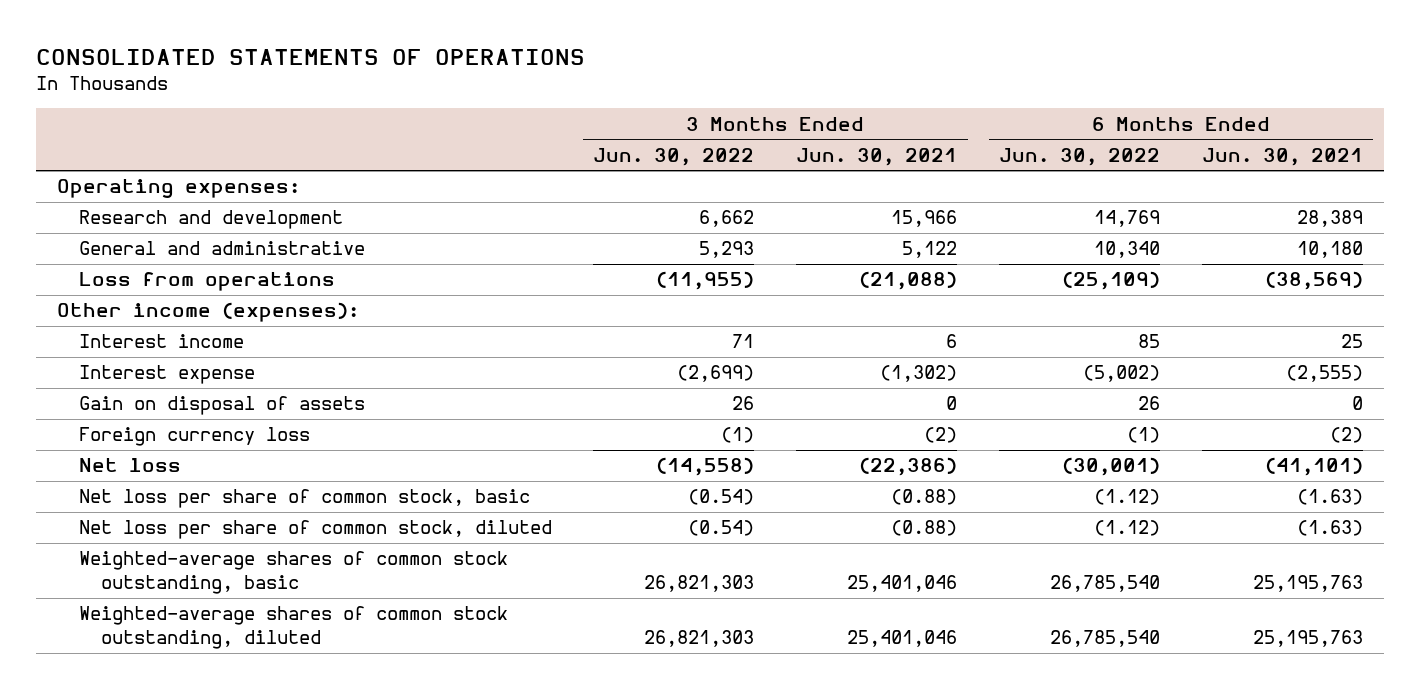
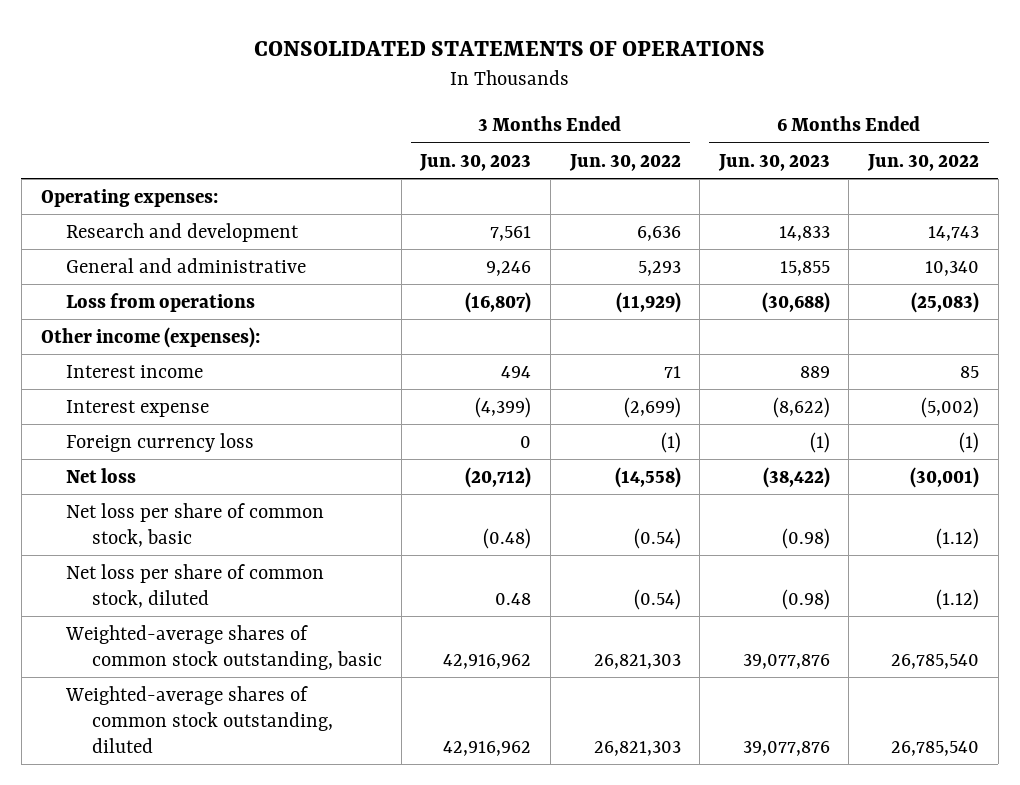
- | 3 Months Ended Jun. 30, 2022 | 3 Months Ended Jun. 30, 2021 | 6 Months Ended Jun. 30, 2022 | 6 Months Ended Jun. 30, 2021
+ | 3 Months Ended Jun. 30, 2023 | 3 Months Ended Jun. 30, 2022 | 6 Months Ended Jun. 30, 2023 | 6 Months Ended Jun. 30, 2022
- Research and development | 6,662 | 15,966 | 14,769 | 28,389
+ Research and development | 7,561 | 6,636 | 14,833 | 14,743
- Loss from operations | (11,955) | (21,088) | (25,109) | (38,569)
+ Loss from operations | (16,807) | (11,929) | (30,688) | (25,083)
- Gain on disposal of assets | 26 | 0 | 26 | 0

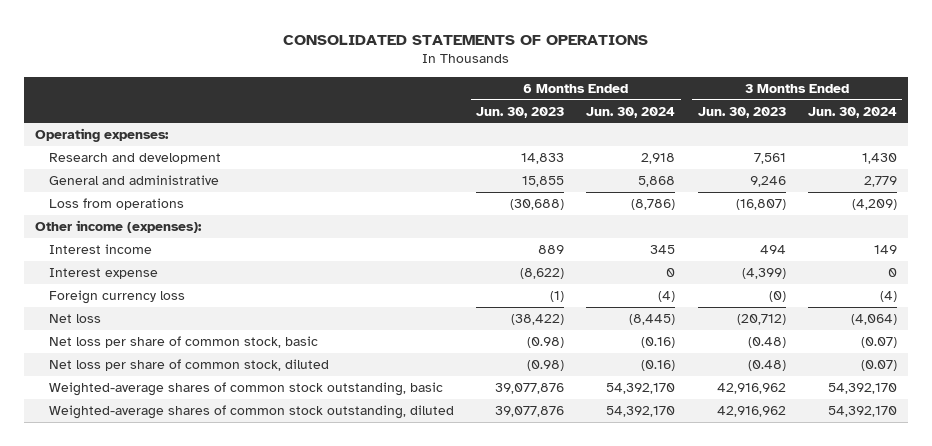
- | 3 Months Ended Jun. 30, 2023 | 3 Months Ended Jun. 30, 2022 | 6 Months Ended Jun. 30, 2023 | 6 Months Ended Jun. 30, 2022
+ | 6 Months Ended Jun. 30, 2023 | 6 Months Ended Jun. 30, 2024 | 3 Months Ended Jun. 30, 2023 | 3 Months Ended Jun. 30, 2024
- Foreign currency loss | 0 | (1) | (1) | (1)
+ Foreign currency loss | (1) | (4) | (0) | (4)
- Net loss per share of common stock, diluted | 0.48 | (0.54) | (0.98) | (1.12)
+ Net loss per share of common stock, diluted | (0.98) | (0.16) | (0.48) | (0.07)

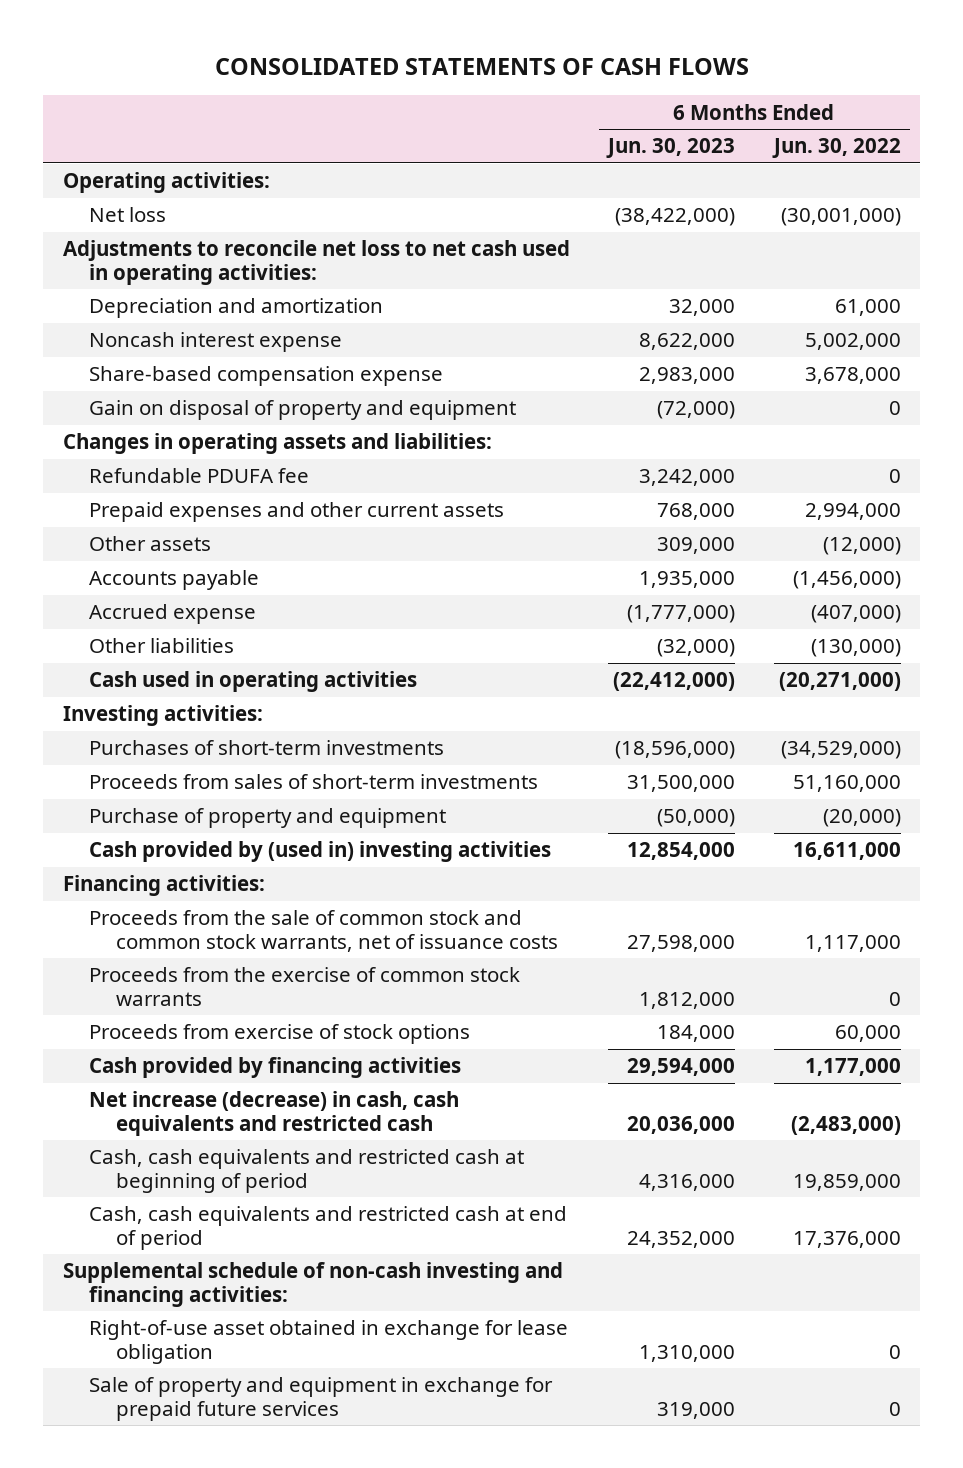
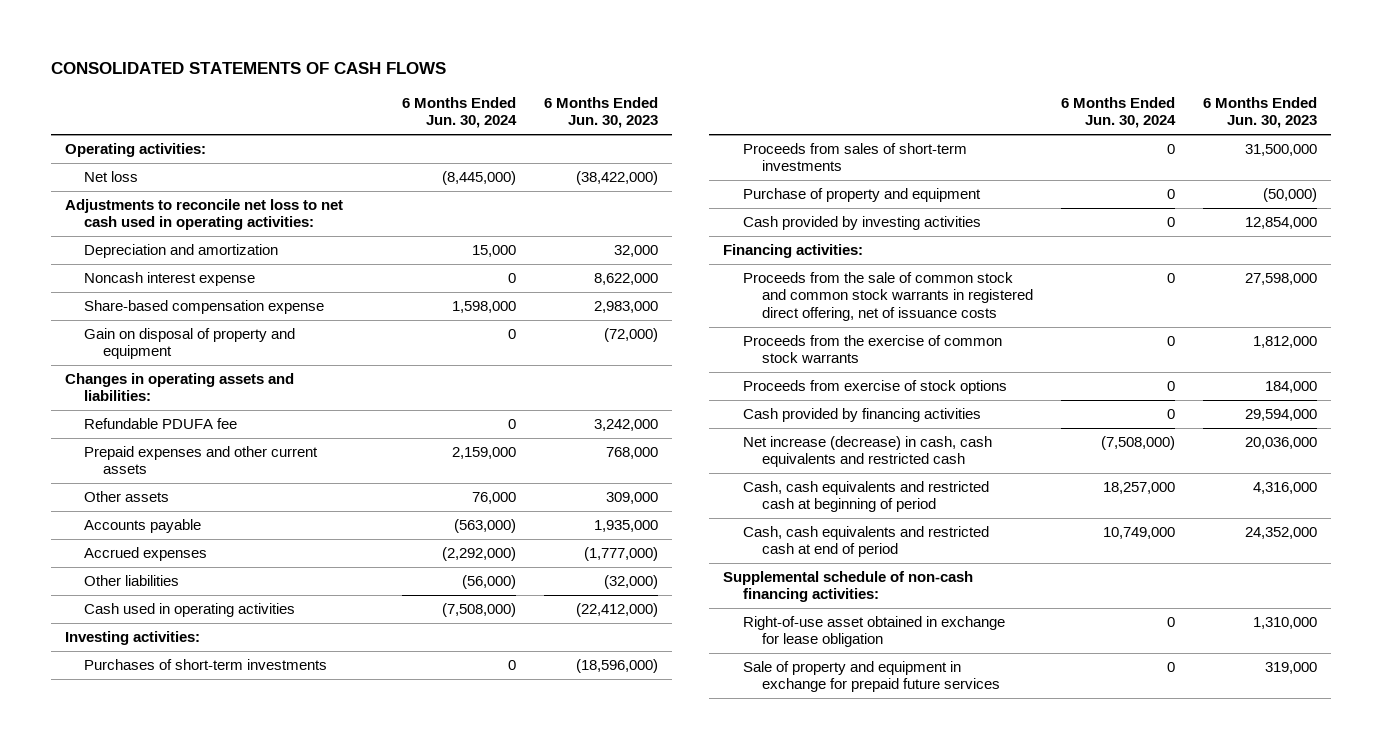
- | 6 Months Ended Jun. 30, 2023 | 6 Months Ended Jun. 30, 2022
+ | 6 Months Ended Jun. 30, 2024 | 6 Months Ended Jun. 30, 2023
- Accrued expense | (1,777,000) | (407,000)
+ Accrued expenses | (2,292,000) | (1,777,000)
- Cash provided by (used in) investing activities | 12,854,000 | 16,611,000
+ Cash provided by investing activities | 0 | 12,854,000
- Proceeds from the sale of common stock and common stock warrants, net of issuance costs | 27,598,000 | 1,117,000
+ Proceeds from the sale of common stock and common stock warrants in registered direct offering, net of issuance costs | 0 | 27,598,000
- Supplemental schedule of non-cash investing and financing activities:
+ Supplemental schedule of non-cash financing activities:

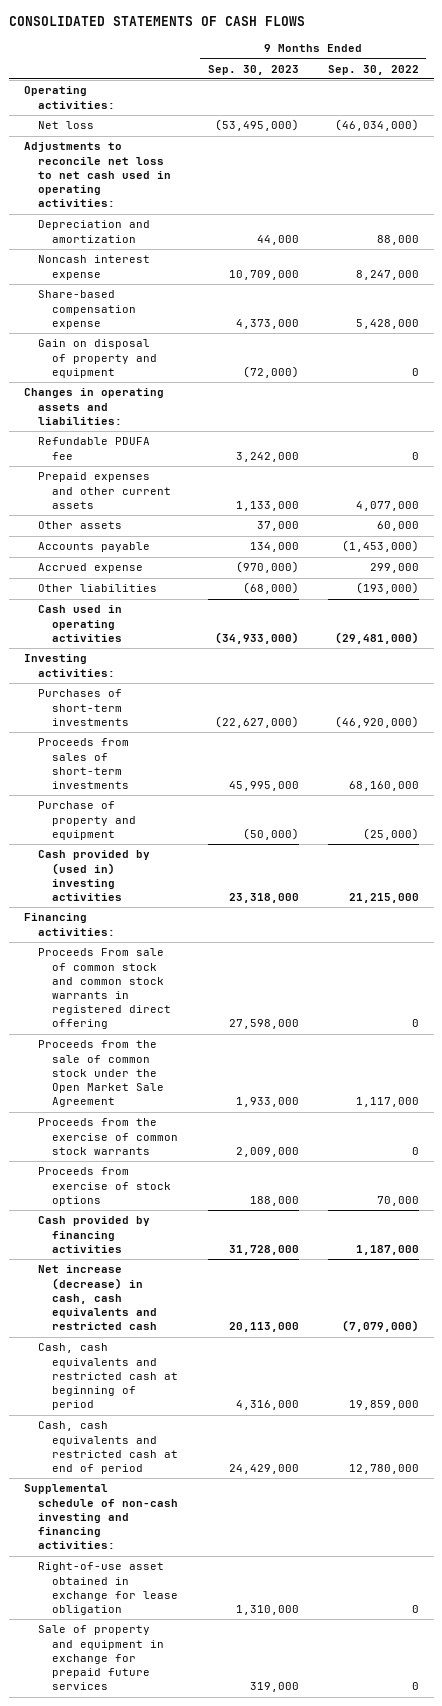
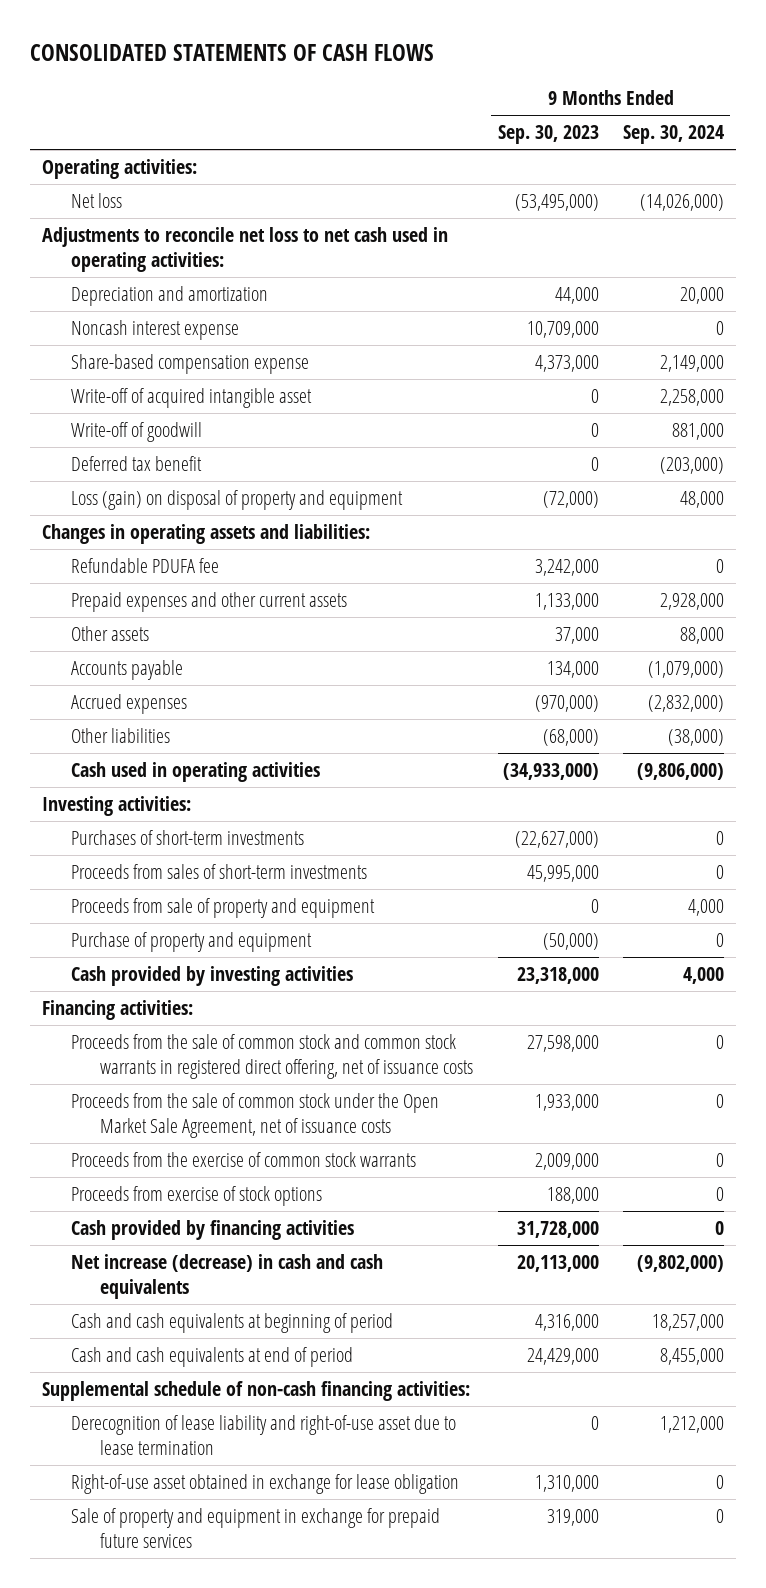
- | 9 Months Ended Sep. 30, 2023 | 9 Months Ended Sep. 30, 2022
+ | 9 Months Ended Sep. 30, 2023 | 9 Months Ended Sep. 30, 2024
- Gain on disposal of property and equipment | (72,000) | 0
+ Write-off of acquired intangible asset | 0 | 2,258,000
+ Write-off of goodwill | 0 | 881,000
+ Deferred tax benefit | 0 | (203,000)
+ Loss (gain) on disposal of property and equipment | (72,000) | 48,000
- Accrued expense | (970,000) | 299,000
+ Accrued expenses | (970,000) | (2,832,000)
+ Proceeds from sale of property and equipment | 0 | 4,000
- Cash provided by (used in) investing activities | 23,318,000 | 21,215,000
+ Cash provided by investing activities | 23,318,000 | 4,000
- Proceeds From sale of common stock and common stock warrants in registered direct offering | 27,598,000 | 0
- Proceeds from the sale of common stock under the Open Market Sale Agreement | 1,933,000 | 1,117,000
+ Proceeds from the sale of common stock and common stock warrants in registered direct offering, net of issuance costs | 27,598,000 | 0
+ Proceeds from the sale of common stock under the Open Market Sale Agreement, net of issuance costs | 1,933,000 | 0
- Net increase (decrease) in cash, cash equivalents and restricted cash | 20,113,000 | (7,079,000)
- Cash, cash equivalents and restricted cash at beginning of period | 4,316,000 | 19,859,000
- Cash, cash equivalents and restricted cash at end of period | 24,429,000 | 12,780,000
- Supplemental schedule of non-cash investing and financing activities:
+ Net increase (decrease) in cash and cash equivalents | 20,113,000 | (9,802,000)
+ Cash and cash equivalents at beginning of period | 4,316,000 | 18,257,000
+ Cash and cash equivalents at end of period | 24,429,000 | 8,455,000
+ Supplemental schedule of non-cash financing activities:
+ Derecognition of lease liability and right-of-use asset due to lease termination | 0 | 1,212,000

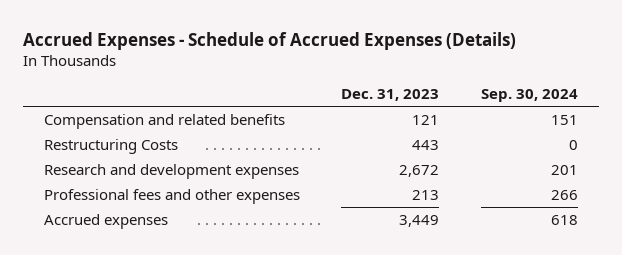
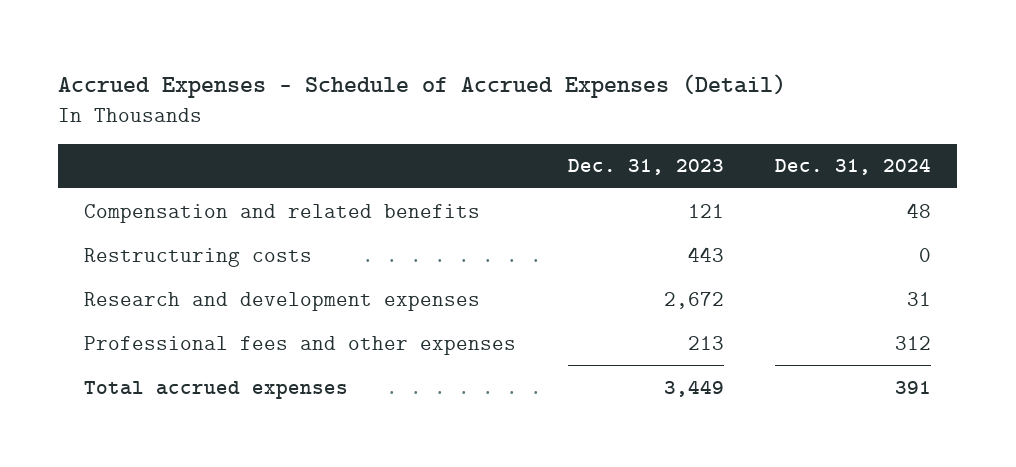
- Accrued Expenses - Schedule of Accrued Expenses (Details)
+ Accrued Expenses - Schedule of Accrued Expenses (Detail)
- | Dec. 31, 2023 | Sep. 30, 2024
+ | Dec. 31, 2023 | Dec. 31, 2024
- Restructuring Costs | 443 | 0
+ Restructuring costs | 443 | 0
- Accrued expenses | 3,449 | 618
+ Total accrued expenses | 3,449 | 391

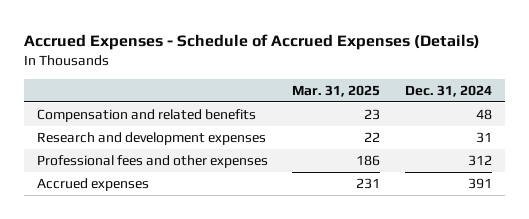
- Accrued Expenses - Schedule of Accrued Expenses (Detail)
+ Accrued Expenses - Schedule of Accrued Expenses (Details)
- | Dec. 31, 2023 | Dec. 31, 2024
+ | Mar. 31, 2025 | Dec. 31, 2024
- Restructuring costs | 443 | 0
- Total accrued expenses | 3,449 | 391
+ Accrued expenses | 231 | 391

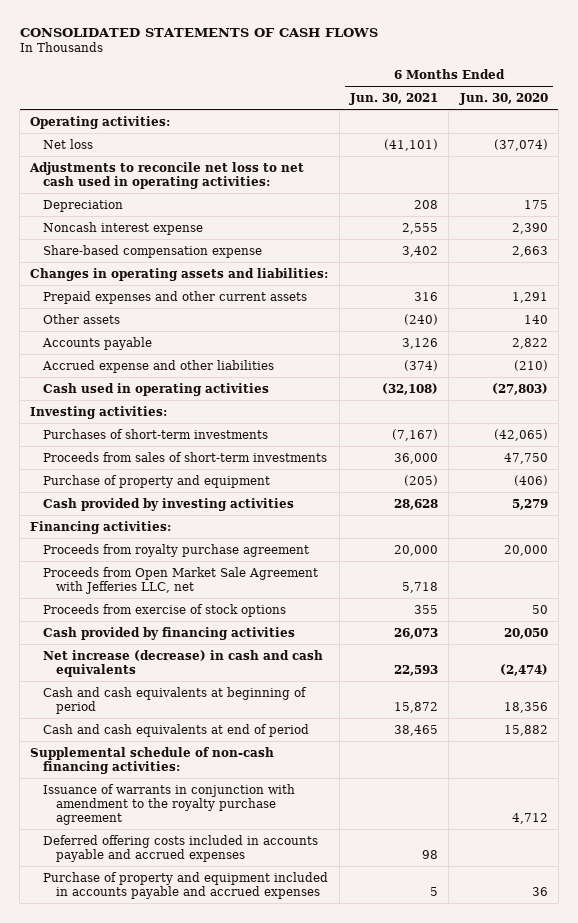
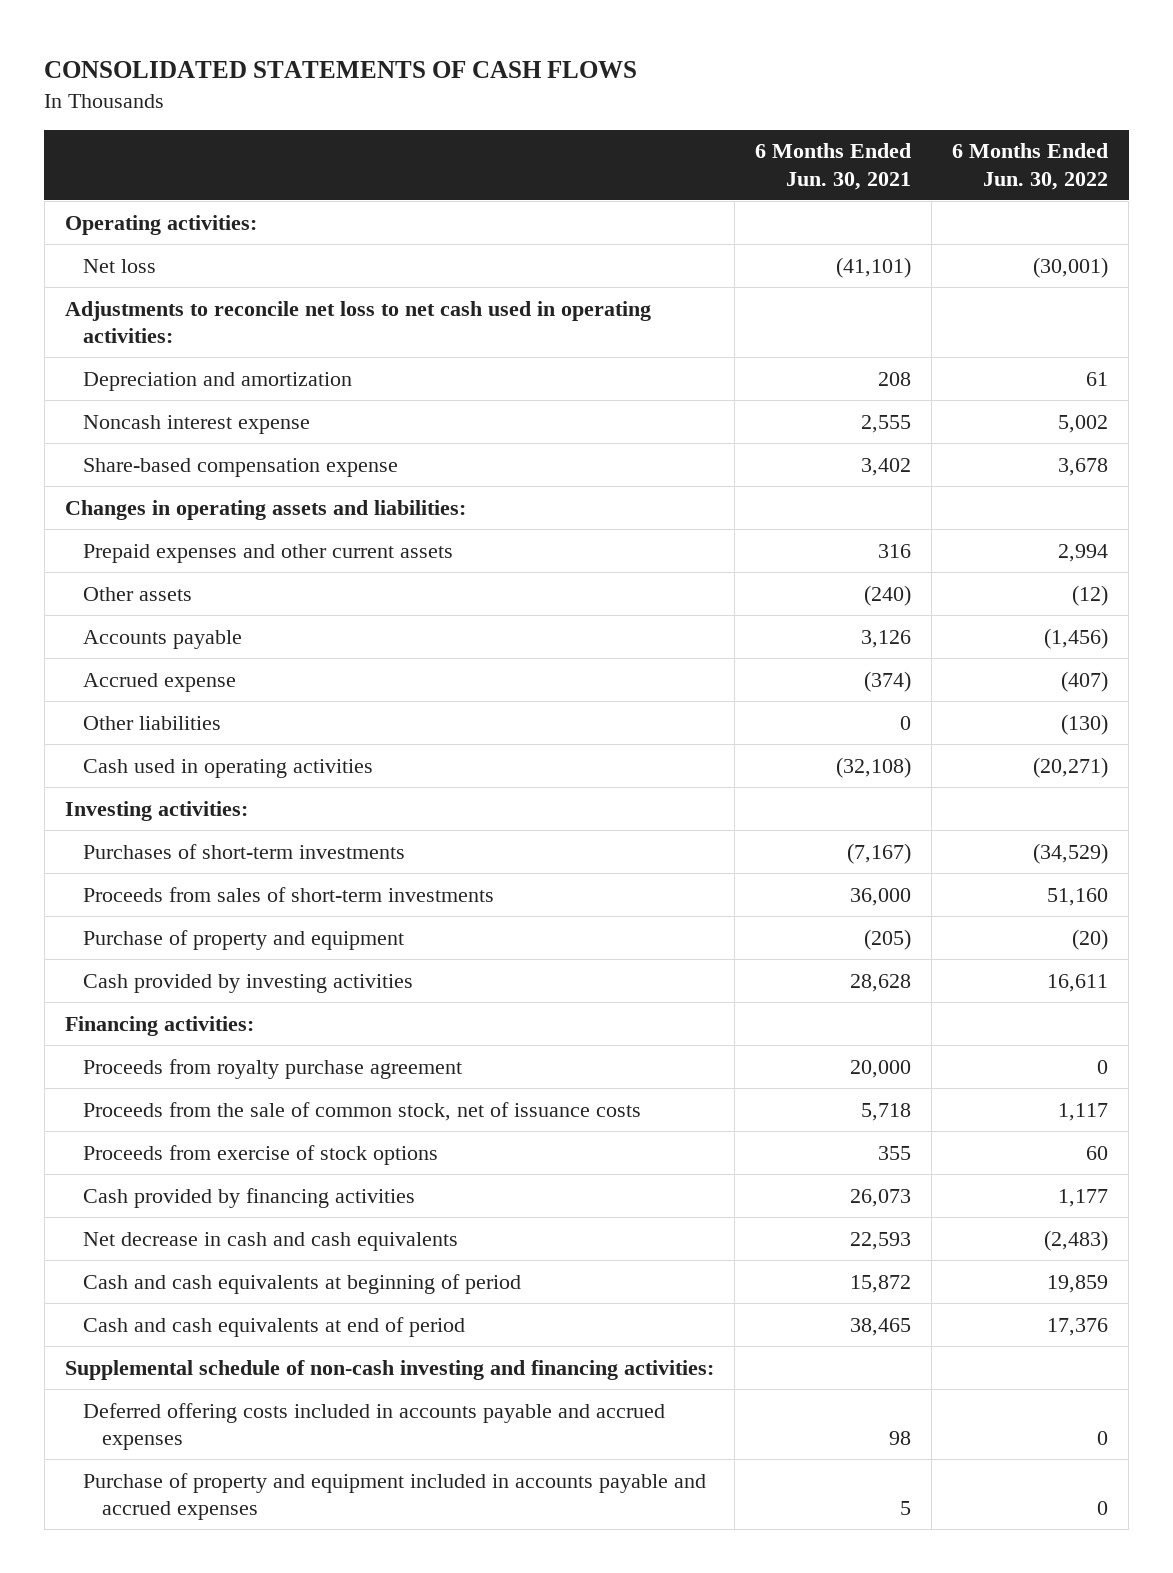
- | 6 Months Ended Jun. 30, 2021 | 6 Months Ended Jun. 30, 2020
+ | 6 Months Ended Jun. 30, 2021 | 6 Months Ended Jun. 30, 2022
- Depreciation | 208 | 175
+ Depreciation and amortization | 208 | 61
- Accrued expense and other liabilities | (374) | (210)
+ Accrued expense | (374) | (407)
+ Other liabilities | 0 | (130)
- Proceeds from Open Market Sale Agreement with Jefferies LLC, net | 5,718 |
+ Proceeds from the sale of common stock, net of issuance costs | 5,718 | 1,117
- Net increase (decrease) in cash and cash equivalents | 22,593 | (2,474)
+ Net decrease in cash and cash equivalents | 22,593 | (2,483)
- Supplemental schedule of non-cash financing activities:
- Issuance of warrants in conjunction with amendment to the royalty purchase agreement | | 4,712
+ Supplemental schedule of non-cash investing and financing activities:

